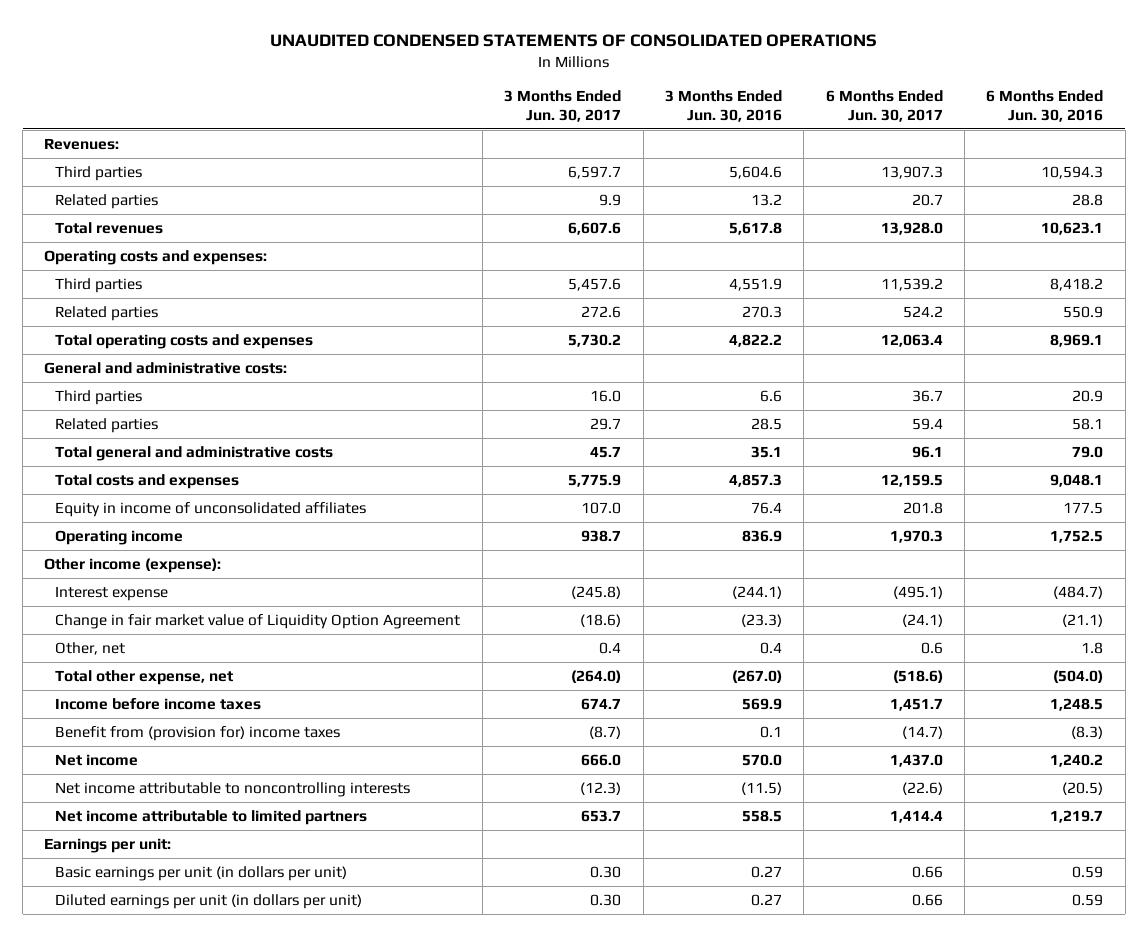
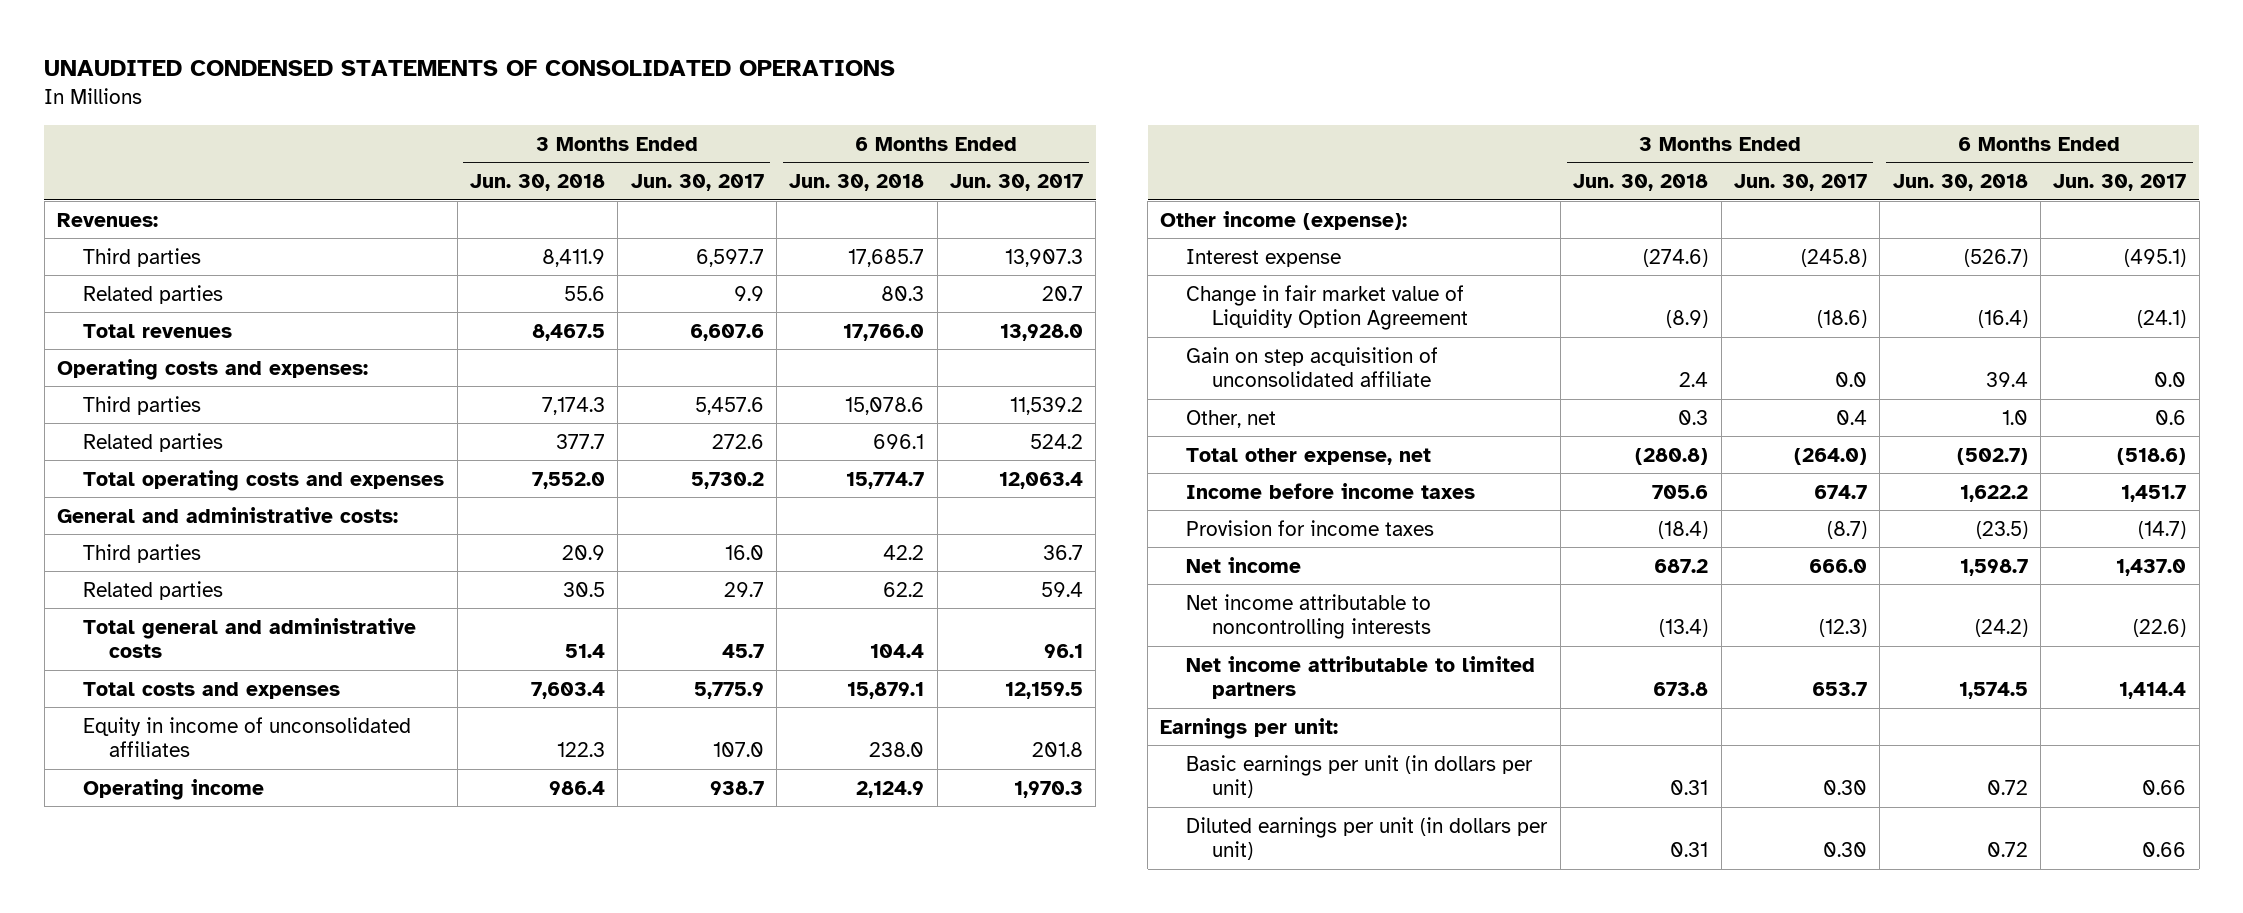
- | 3 Months Ended Jun. 30, 2017 | 3 Months Ended Jun. 30, 2016 | 6 Months Ended Jun. 30, 2017 | 6 Months Ended Jun. 30, 2016
+ | 3 Months Ended Jun. 30, 2018 | 3 Months Ended Jun. 30, 2017 | 6 Months Ended Jun. 30, 2018 | 6 Months Ended Jun. 30, 2017
+ Gain on step acquisition of unconsolidated affiliate | 2.4 | 0.0 | 39.4 | 0.0
- Benefit from (provision for) income taxes | (8.7) | 0.1 | (14.7) | (8.3)
+ Provision for income taxes | (18.4) | (8.7) | (23.5) | (14.7)

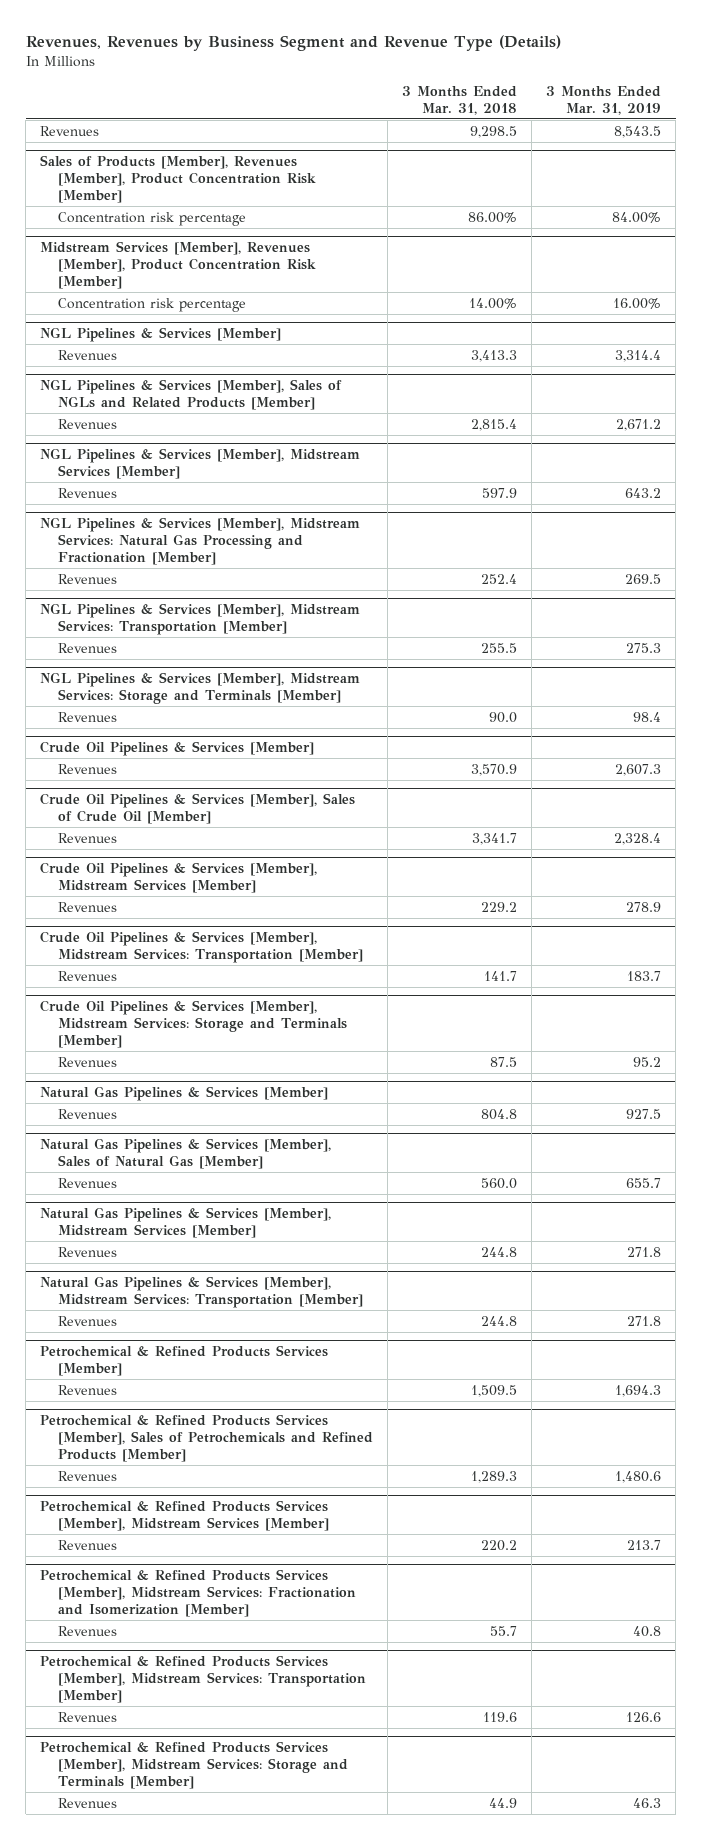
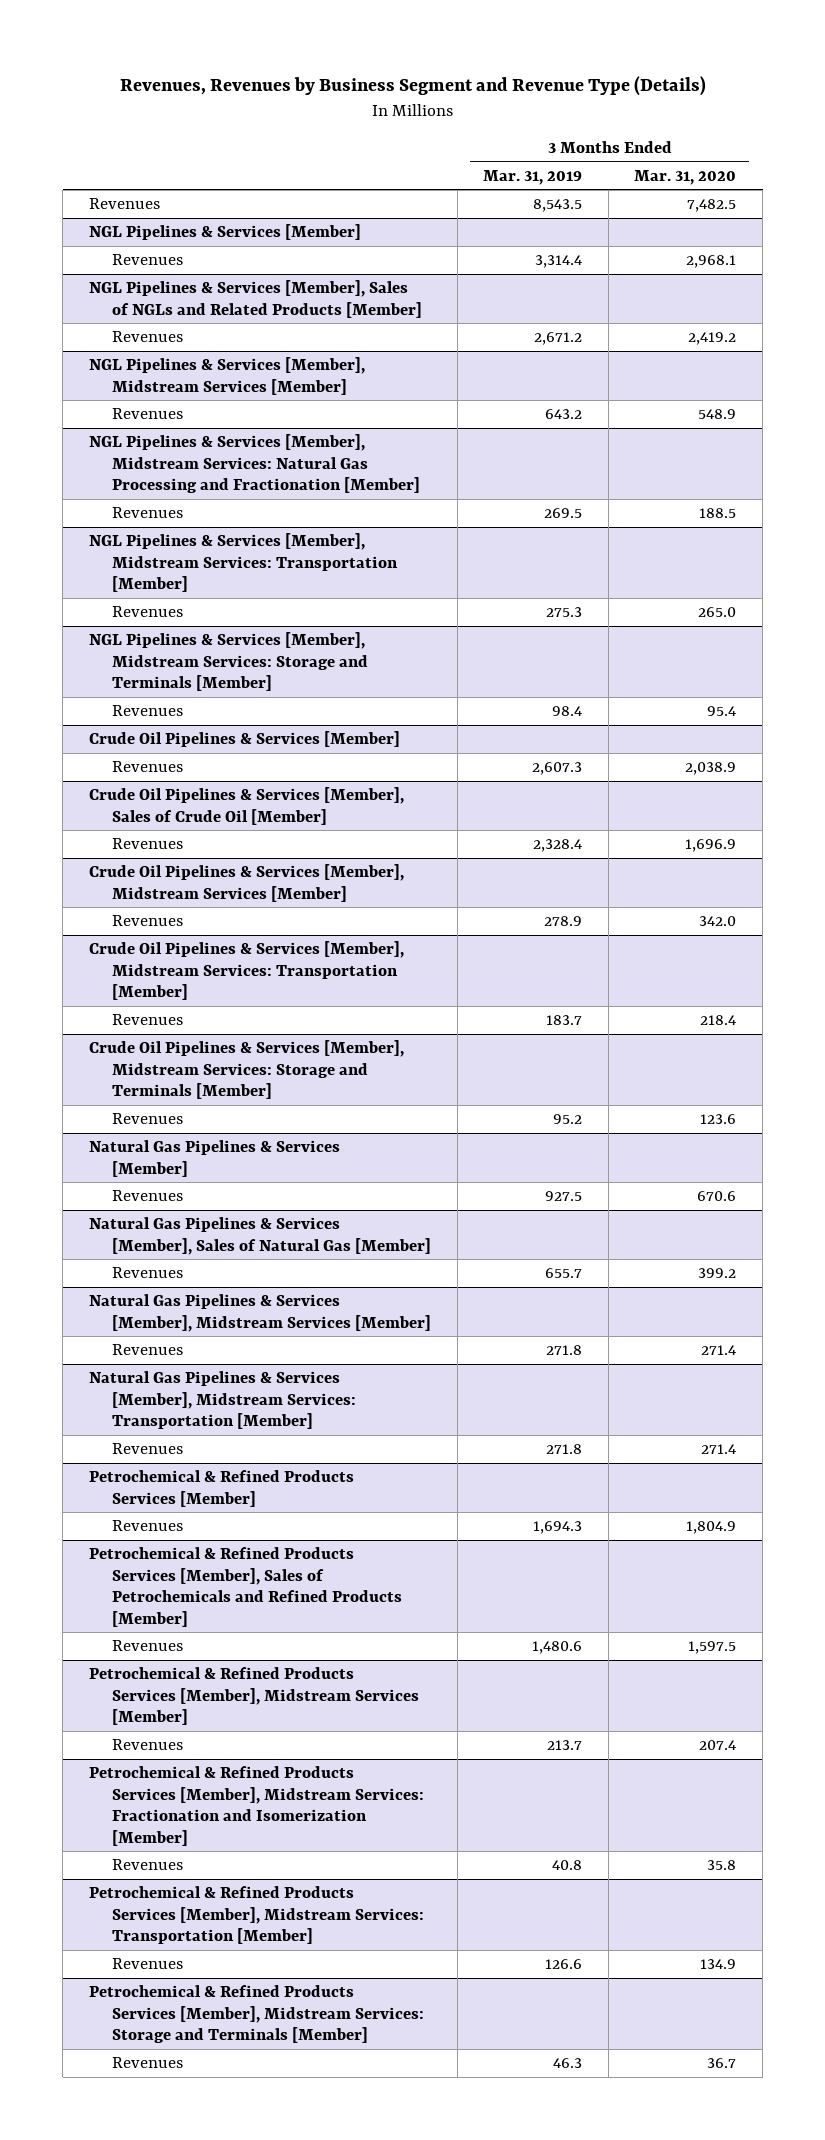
- | 3 Months Ended Mar. 31, 2018 | 3 Months Ended Mar. 31, 2019
+ | 3 Months Ended Mar. 31, 2019 | 3 Months Ended Mar. 31, 2020
- Sales of Products [Member], Revenues [Member], Product Concentration Risk [Member]
- Concentration risk percentage | 86.00% | 84.00%
- Midstream Services [Member], Revenues [Member], Product Concentration Risk [Member]
- Concentration risk percentage | 14.00% | 16.00%

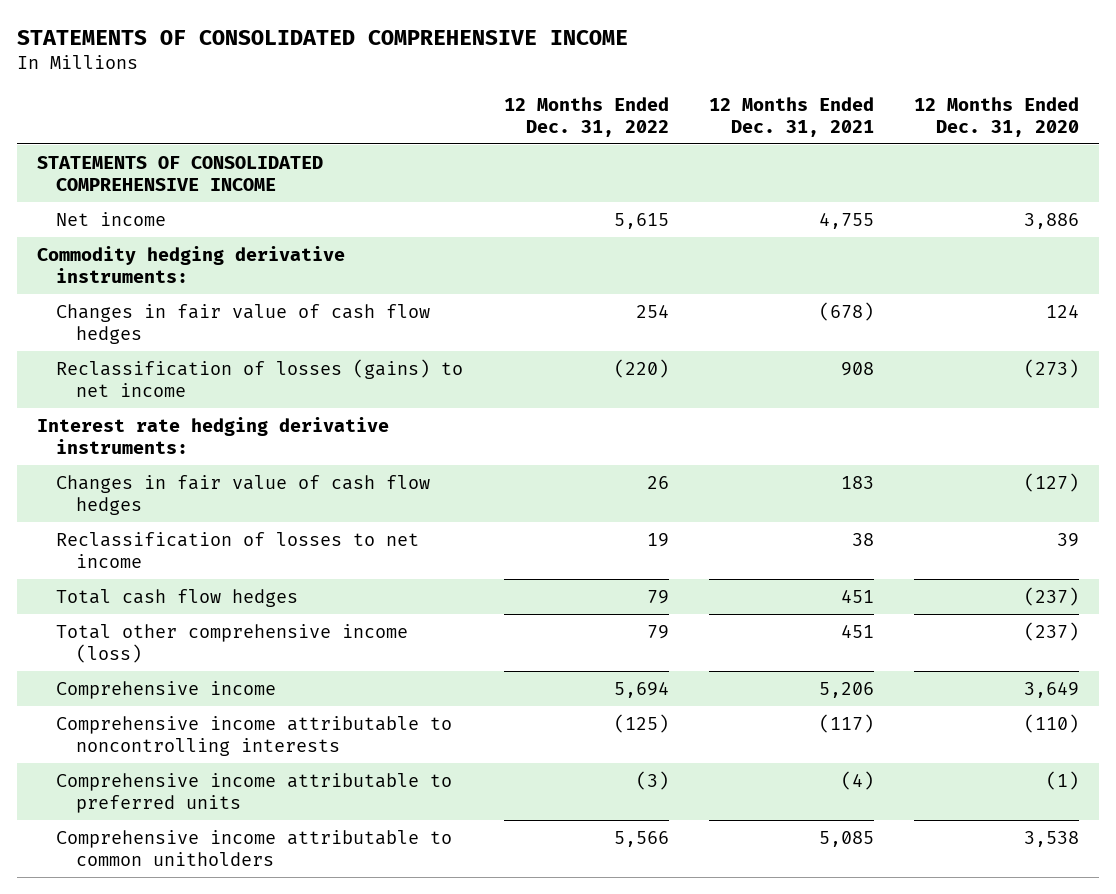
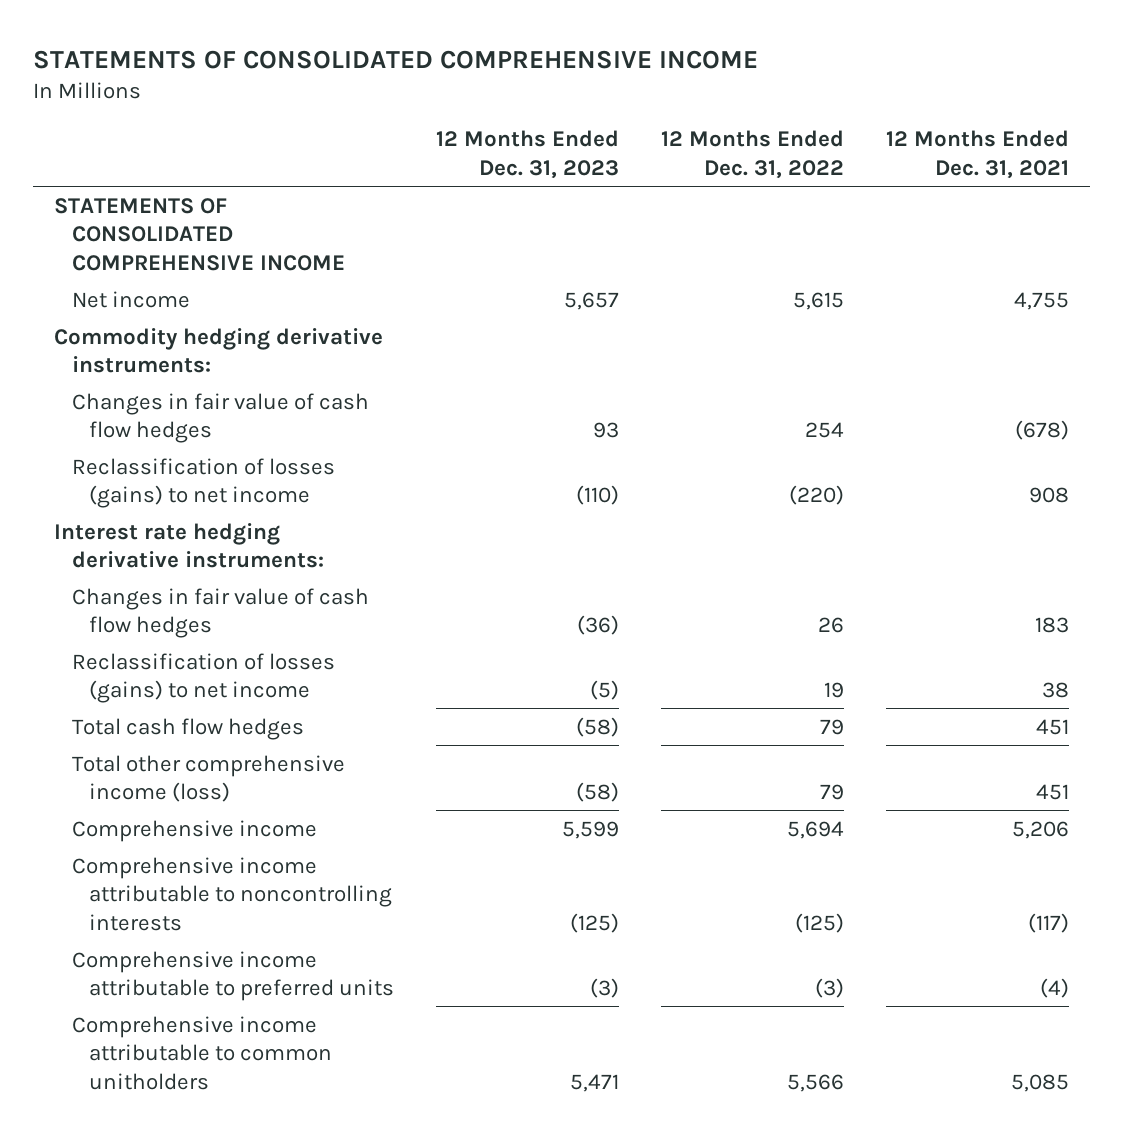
- | 12 Months Ended Dec. 31, 2022 | 12 Months Ended Dec. 31, 2021 | 12 Months Ended Dec. 31, 2020
+ | 12 Months Ended Dec. 31, 2023 | 12 Months Ended Dec. 31, 2022 | 12 Months Ended Dec. 31, 2021
- Reclassification of losses to net income | 19 | 38 | 39
+ Reclassification of losses (gains) to net income | (5) | 19 | 38

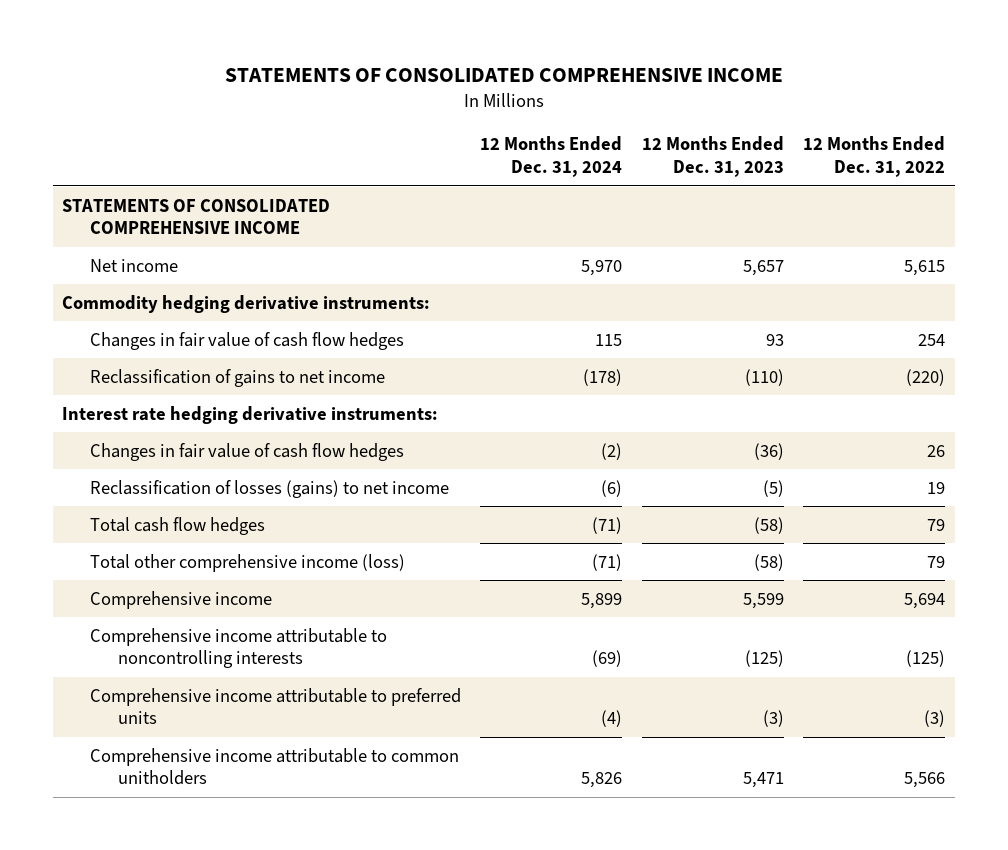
- | 12 Months Ended Dec. 31, 2023 | 12 Months Ended Dec. 31, 2022 | 12 Months Ended Dec. 31, 2021
+ | 12 Months Ended Dec. 31, 2024 | 12 Months Ended Dec. 31, 2023 | 12 Months Ended Dec. 31, 2022
- Reclassification of losses (gains) to net income | (110) | (220) | 908
+ Reclassification of gains to net income | (178) | (110) | (220)

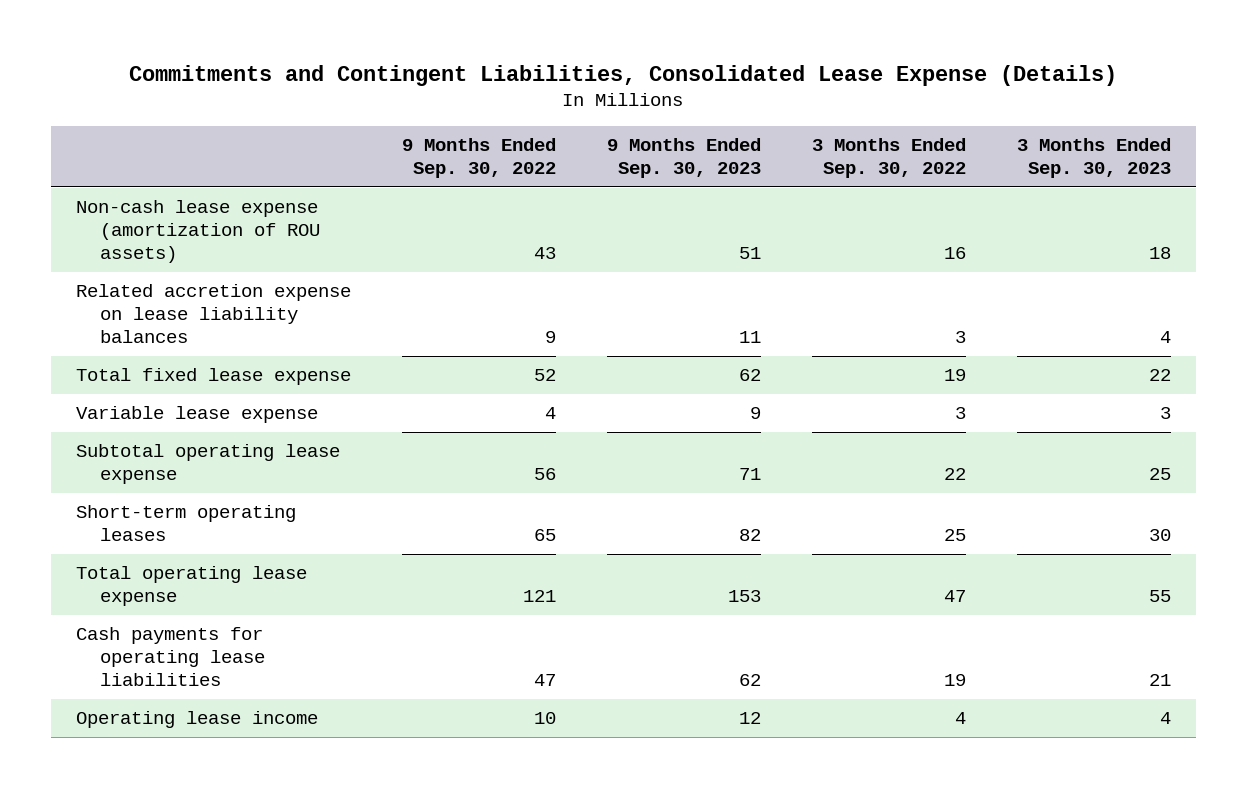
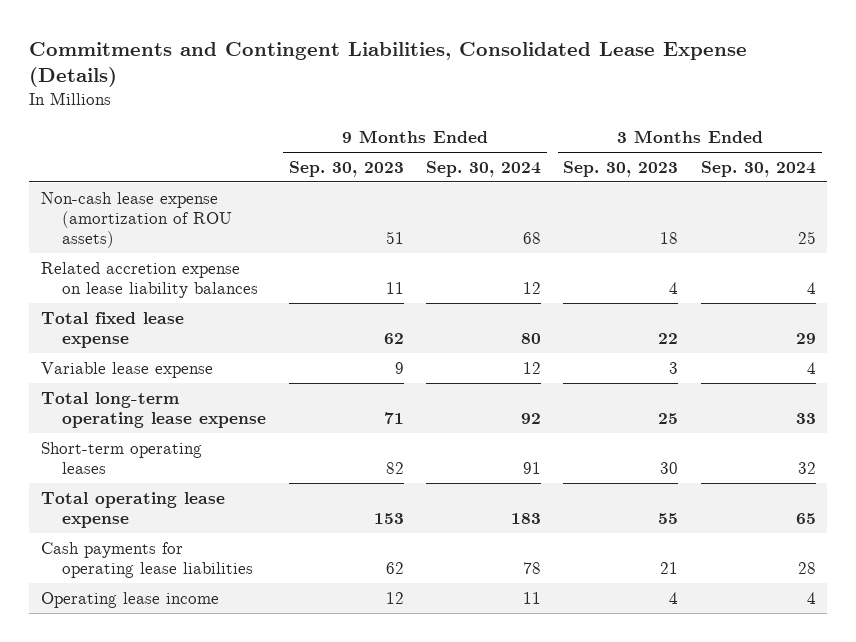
- | 9 Months Ended Sep. 30, 2022 | 9 Months Ended Sep. 30, 2023 | 3 Months Ended Sep. 30, 2022 | 3 Months Ended Sep. 30, 2023
+ | 9 Months Ended Sep. 30, 2023 | 9 Months Ended Sep. 30, 2024 | 3 Months Ended Sep. 30, 2023 | 3 Months Ended Sep. 30, 2024
- Subtotal operating lease expense | 56 | 71 | 22 | 25
+ Total long-term operating lease expense | 71 | 92 | 25 | 33

